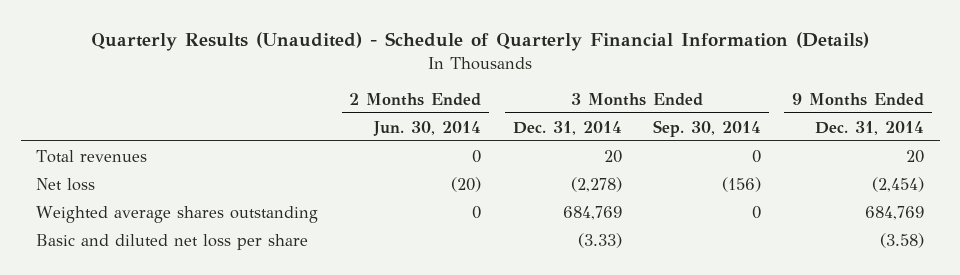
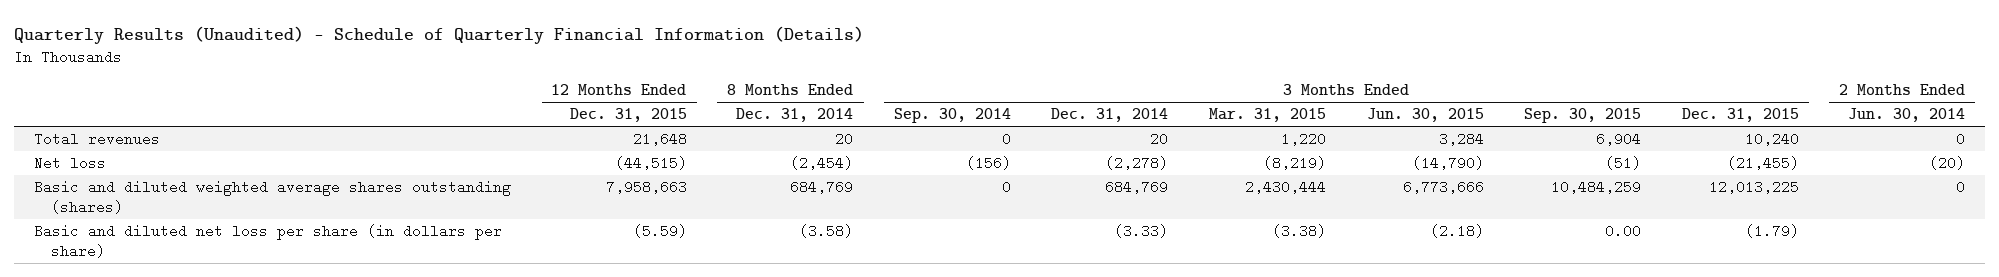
- | 2 Months Ended Jun. 30, 2014 | 3 Months Ended Dec. 31, 2014 | 3 Months Ended Sep. 30, 2014 | 9 Months Ended Dec. 31, 2014
+ | 12 Months Ended Dec. 31, 2015 | 8 Months Ended Dec. 31, 2014 | 3 Months Ended Sep. 30, 2014 | 3 Months Ended Dec. 31, 2014 | 3 Months Ended Mar. 31, 2015 | 3 Months Ended Jun. 30, 2015 | 3 Months Ended Sep. 30, 2015 | 3 Months Ended Dec. 31, 2015 | 2 Months Ended Jun. 30, 2014
- Weighted average shares outstanding | 0 | 684,769 | 0 | 684,769
- Basic and diluted net loss per share | | (3.33) | | (3.58)
+ Basic and diluted weighted average shares outstanding (shares) | 7,958,663 | 684,769 | 0 | 684,769 | 2,430,444 | 6,773,666 | 10,484,259 | 12,013,225 | 0
+ Basic and diluted net loss per share (in dollars per share) | (5.59) | (3.58) | | (3.33) | (3.38) | (2.18) | 0.00 | (1.79) |

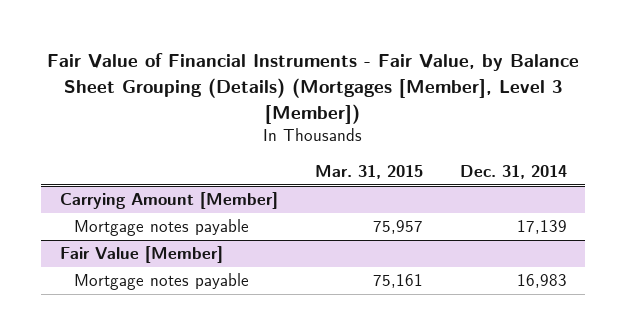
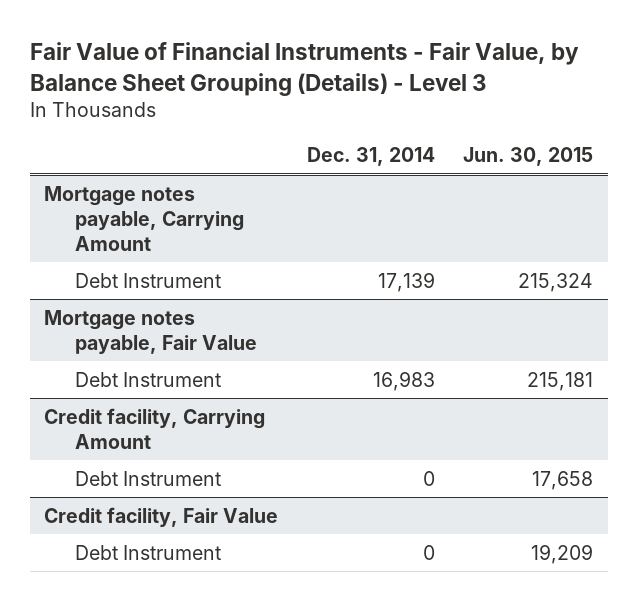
- Fair Value of Financial Instruments - Fair Value, by Balance Sheet Grouping (Details) (Mortgages [Member], Level 3 [Member])
+ Fair Value of Financial Instruments - Fair Value, by Balance Sheet Grouping (Details) - Level 3
- | Mar. 31, 2015 | Dec. 31, 2014
+ | Dec. 31, 2014 | Jun. 30, 2015
- Carrying Amount [Member]
- Mortgage notes payable | 75,957 | 17,139
- Fair Value [Member]
- Mortgage notes payable | 75,161 | 16,983
+ Mortgage notes payable, Carrying Amount
+ Debt Instrument | 17,139 | 215,324
+ Mortgage notes payable, Fair Value
+ Debt Instrument | 16,983 | 215,181
+ Credit facility, Carrying Amount
+ Debt Instrument | 0 | 17,658
+ Credit facility, Fair Value
+ Debt Instrument | 0 | 19,209

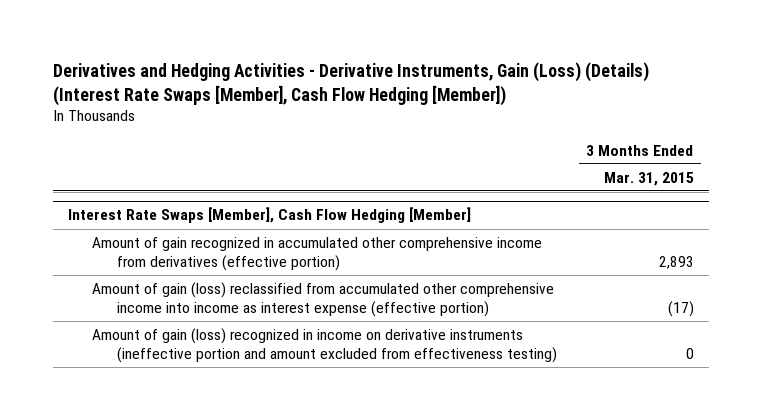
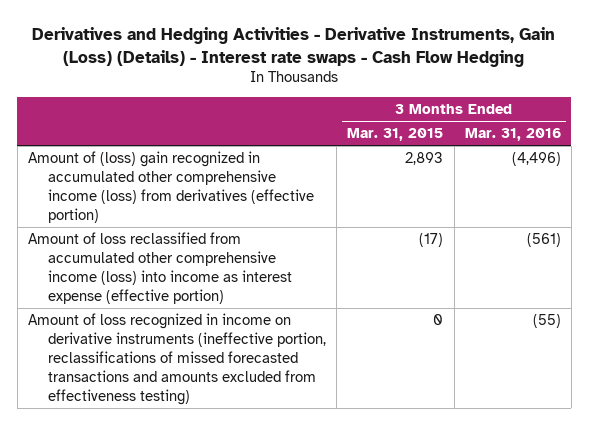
- Derivatives and Hedging Activities - Derivative Instruments, Gain (Loss) (Details) (Interest Rate Swaps [Member], Cash Flow Hedging [Member])
+ Derivatives and Hedging Activities - Derivative Instruments, Gain (Loss) (Details) - Interest rate swaps - Cash Flow Hedging
- | 3 Months Ended Mar. 31, 2015
+ | 3 Months Ended Mar. 31, 2015 | 3 Months Ended Mar. 31, 2016
- Interest Rate Swaps [Member], Cash Flow Hedging [Member]
- Amount of gain recognized in accumulated other comprehensive income from derivatives (effective portion) | 2,893
- Amount of gain (loss) reclassified from accumulated other comprehensive income into income as interest expense (effective portion) | (17)
- Amount of gain (loss) recognized in income on derivative instruments (ineffective portion and amount excluded from effectiveness testing) | 0
+ Amount of (loss) gain recognized in accumulated other comprehensive income (loss) from derivatives (effective portion) | 2,893 | (4,496)
+ Amount of loss reclassified from accumulated other comprehensive income (loss) into income as interest expense (effective portion) | (17) | (561)
+ Amount of loss recognized in income on derivative instruments (ineffective portion, reclassifications of missed forecasted transactions and amounts excluded from effectiveness testing) | 0 | (55)

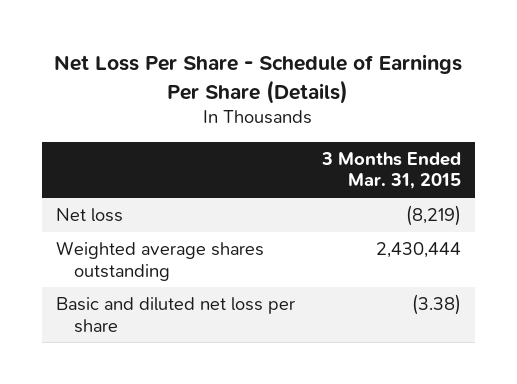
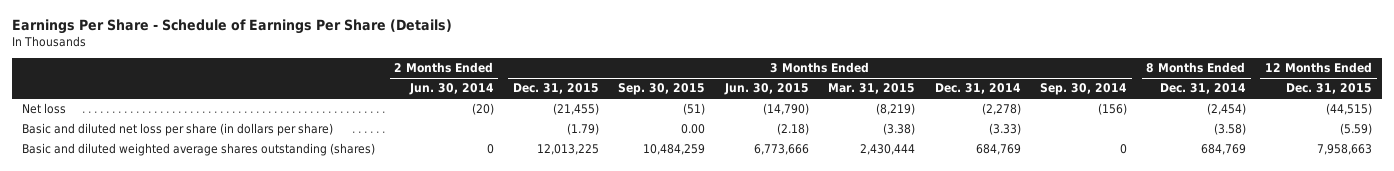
- Net Loss Per Share - Schedule of Earnings Per Share (Details)
+ Earnings Per Share - Schedule of Earnings Per Share (Details)
- | 3 Months Ended Mar. 31, 2015
+ | 2 Months Ended Jun. 30, 2014 | 3 Months Ended Dec. 31, 2015 | 3 Months Ended Sep. 30, 2015 | 3 Months Ended Jun. 30, 2015 | 3 Months Ended Mar. 31, 2015 | 3 Months Ended Dec. 31, 2014 | 3 Months Ended Sep. 30, 2014 | 8 Months Ended Dec. 31, 2014 | 12 Months Ended Dec. 31, 2015
- Weighted average shares outstanding | 2,430,444
- Basic and diluted net loss per share | (3.38)
+ Basic and diluted net loss per share (in dollars per share) | | (1.79) | 0.00 | (2.18) | (3.38) | (3.33) | | (3.58) | (5.59)
+ Basic and diluted weighted average shares outstanding (shares) | 0 | 12,013,225 | 10,484,259 | 6,773,666 | 2,430,444 | 684,769 | 0 | 684,769 | 7,958,663

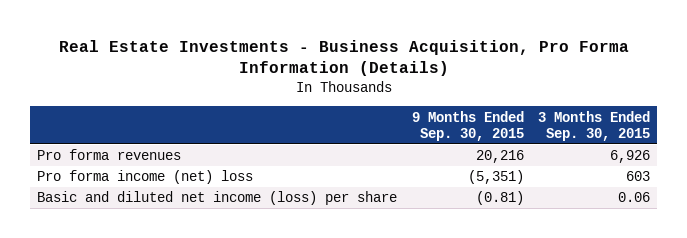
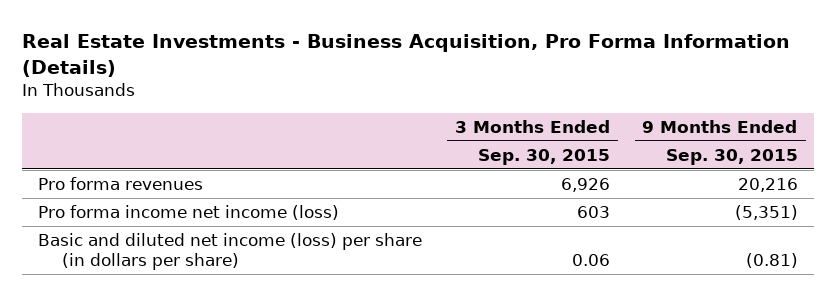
- | 9 Months Ended Sep. 30, 2015 | 3 Months Ended Sep. 30, 2015
+ | 3 Months Ended Sep. 30, 2015 | 9 Months Ended Sep. 30, 2015
- Pro forma income (net) loss | (5,351) | 603
- Basic and diluted net income (loss) per share | (0.81) | 0.06
+ Pro forma income net income (loss) | 603 | (5,351)
+ Basic and diluted net income (loss) per share (in dollars per share) | 0.06 | (0.81)

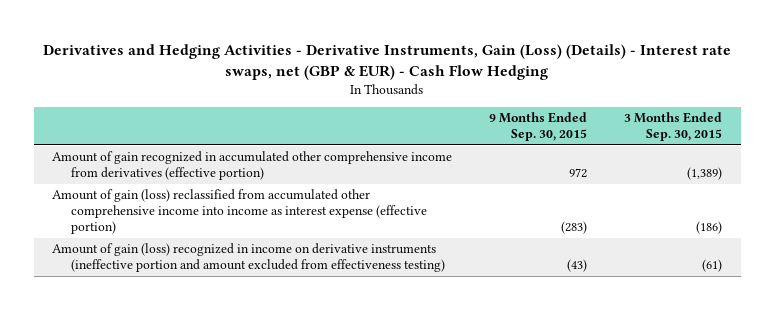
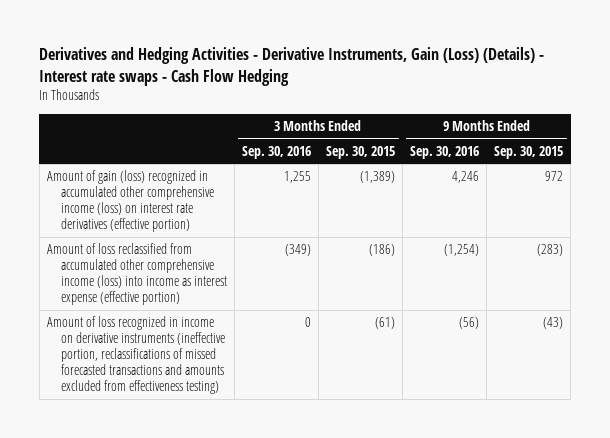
- Derivatives and Hedging Activities - Derivative Instruments, Gain (Loss) (Details) - Interest rate swaps, net (GBP & EUR) - Cash Flow Hedging
+ Derivatives and Hedging Activities - Derivative Instruments, Gain (Loss) (Details) - Interest rate swaps - Cash Flow Hedging
- | 9 Months Ended Sep. 30, 2015 | 3 Months Ended Sep. 30, 2015
+ | 3 Months Ended Sep. 30, 2016 | 3 Months Ended Sep. 30, 2015 | 9 Months Ended Sep. 30, 2016 | 9 Months Ended Sep. 30, 2015
- Amount of gain recognized in accumulated other comprehensive income from derivatives (effective portion) | 972 | (1,389)
- Amount of gain (loss) reclassified from accumulated other comprehensive income into income as interest expense (effective portion) | (283) | (186)
- Amount of gain (loss) recognized in income on derivative instruments (ineffective portion and amount excluded from effectiveness testing) | (43) | (61)
+ Amount of gain (loss) recognized in accumulated other comprehensive income (loss) on interest rate derivatives (effective portion) | 1,255 | (1,389) | 4,246 | 972
+ Amount of loss reclassified from accumulated other comprehensive income (loss) into income as interest expense (effective portion) | (349) | (186) | (1,254) | (283)
+ Amount of loss recognized in income on derivative instruments (ineffective portion, reclassifications of missed forecasted transactions and amounts excluded from effectiveness testing) | 0 | (61) | (56) | (43)

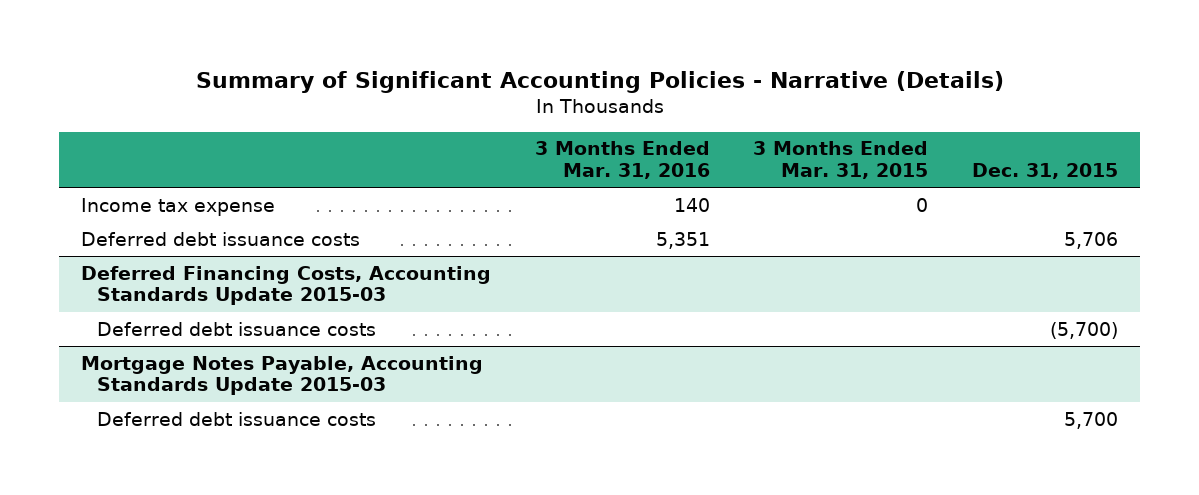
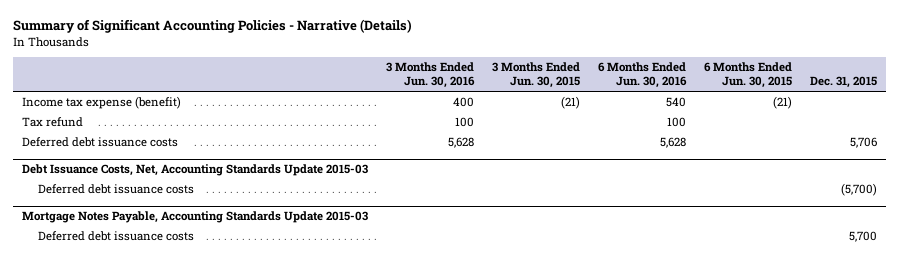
- | 3 Months Ended Mar. 31, 2016 | 3 Months Ended Mar. 31, 2015 | Dec. 31, 2015
+ | 3 Months Ended Jun. 30, 2016 | 3 Months Ended Jun. 30, 2015 | 6 Months Ended Jun. 30, 2016 | 6 Months Ended Jun. 30, 2015 | Dec. 31, 2015
- Income tax expense | 140 | 0 |
+ Income tax expense (benefit) | 400 | (21) | 540 | (21) |
+ Tax refund | 100 | | 100 | |
- Deferred Financing Costs, Accounting Standards Update 2015-03
+ Debt Issuance Costs, Net, Accounting Standards Update 2015-03

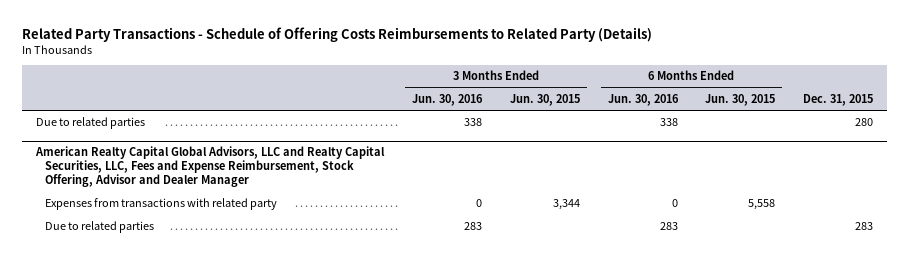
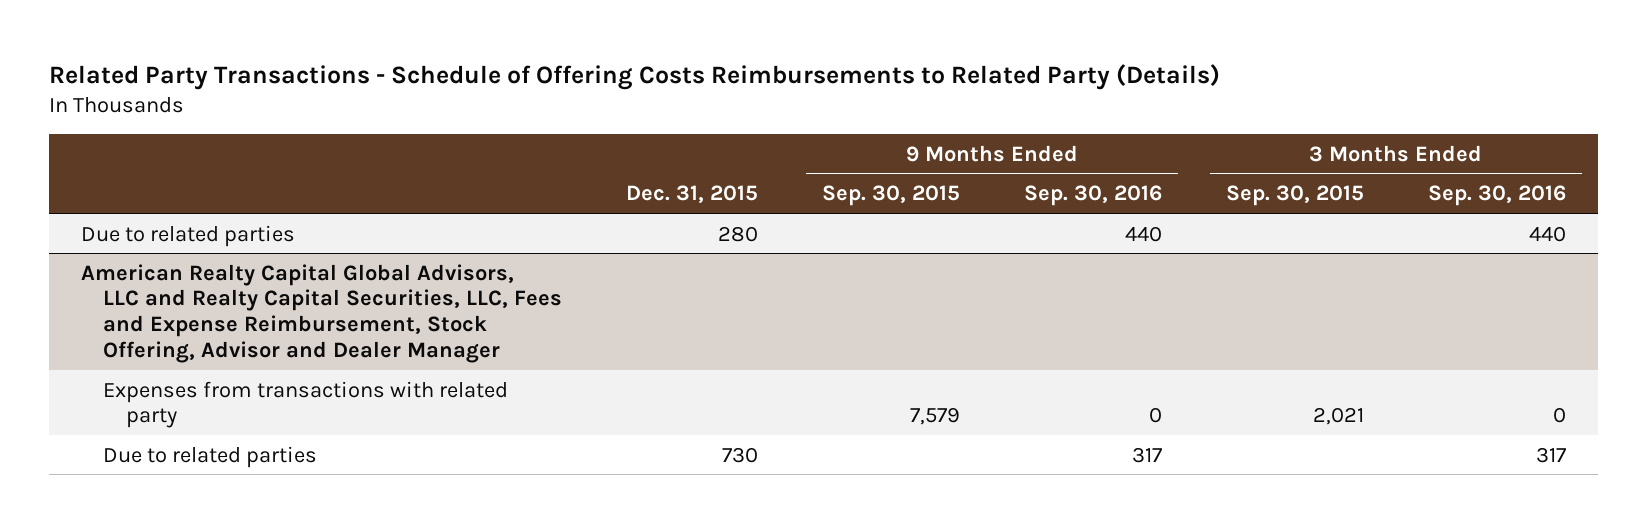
- | 3 Months Ended Jun. 30, 2016 | 3 Months Ended Jun. 30, 2015 | 6 Months Ended Jun. 30, 2016 | 6 Months Ended Jun. 30, 2015 | Dec. 31, 2015
+ | Dec. 31, 2015 | 9 Months Ended Sep. 30, 2015 | 9 Months Ended Sep. 30, 2016 | 3 Months Ended Sep. 30, 2015 | 3 Months Ended Sep. 30, 2016
@ American Realty Capital Global Advisors, LLC and Realty Capital Securities, LLC, Fees and Expense Reimbursement, Stock Offering, Advisor and Dealer Manager
- Due to related parties | 283 | | 283 | | 283
+ Due to related parties | 730 | | 317 | | 317

